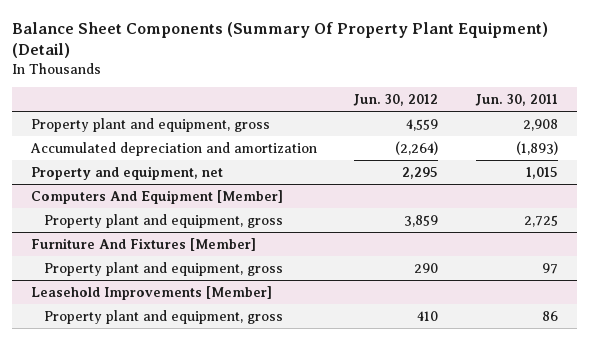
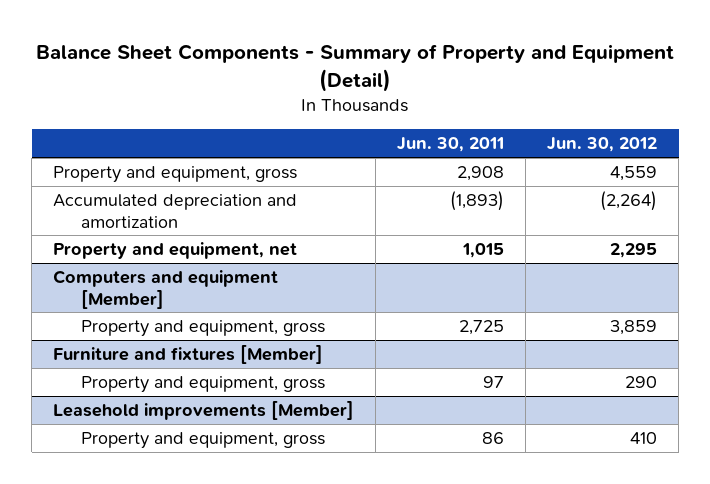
- Balance Sheet Components (Summary Of Property Plant Equipment) (Detail)
+ Balance Sheet Components - Summary of Property and Equipment (Detail)
- | Jun. 30, 2012 | Jun. 30, 2011
+ | Jun. 30, 2011 | Jun. 30, 2012
- Property plant and equipment, gross | 4,559 | 2,908
+ Property and equipment, gross | 2,908 | 4,559
- Computers And Equipment [Member]
- Property plant and equipment, gross | 3,859 | 2,725
- Furniture And Fixtures [Member]
- Property plant and equipment, gross | 290 | 97
- Leasehold Improvements [Member]
- Property plant and equipment, gross | 410 | 86
+ Computers and equipment [Member]
+ Property and equipment, gross | 2,725 | 3,859
+ Furniture and fixtures [Member]
+ Property and equipment, gross | 97 | 290
+ Leasehold improvements [Member]
+ Property and equipment, gross | 86 | 410

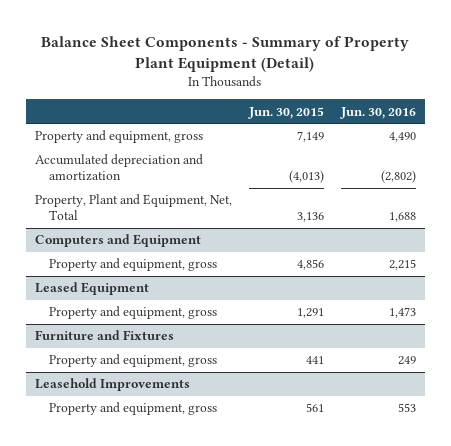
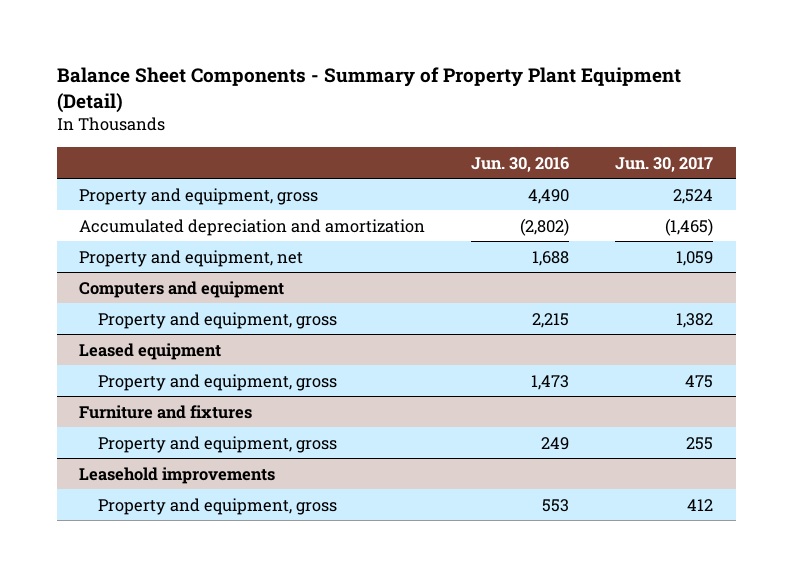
- | Jun. 30, 2015 | Jun. 30, 2016
+ | Jun. 30, 2016 | Jun. 30, 2017
- Property, Plant and Equipment, Net, Total | 3,136 | 1,688
- Computers and Equipment
+ Property and equipment, net | 1,688 | 1,059
+ Computers and equipment
- Leased Equipment
+ Leased equipment
- Furniture and Fixtures
+ Furniture and fixtures
- Leasehold Improvements
+ Leasehold improvements

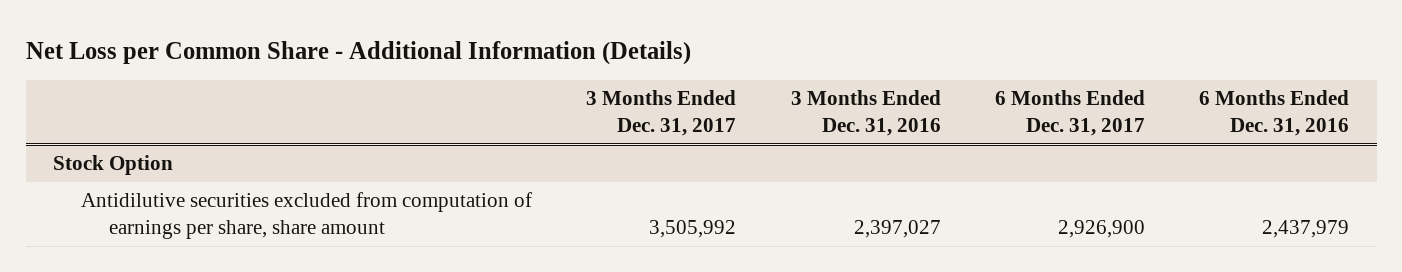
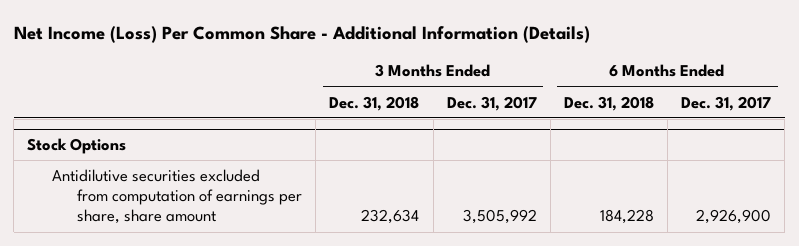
- Net Loss per Common Share - Additional Information (Details)
+ Net Income (Loss) Per Common Share - Additional Information (Details)
- | 3 Months Ended Dec. 31, 2017 | 3 Months Ended Dec. 31, 2016 | 6 Months Ended Dec. 31, 2017 | 6 Months Ended Dec. 31, 2016
+ | 3 Months Ended Dec. 31, 2018 | 3 Months Ended Dec. 31, 2017 | 6 Months Ended Dec. 31, 2018 | 6 Months Ended Dec. 31, 2017
- Stock Option
+ Stock Options

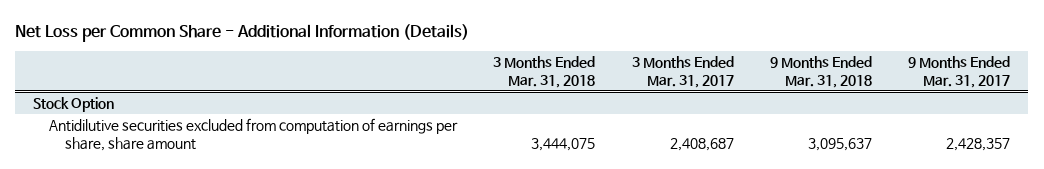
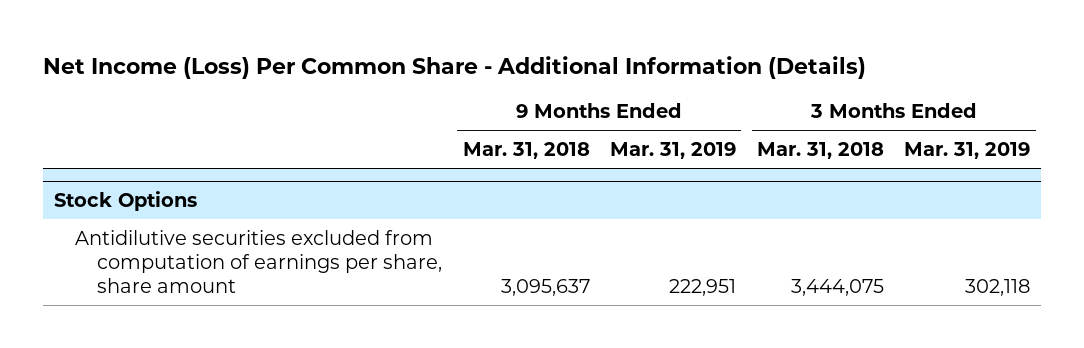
- Net Loss per Common Share - Additional Information (Details)
+ Net Income (Loss) Per Common Share - Additional Information (Details)
- | 3 Months Ended Mar. 31, 2018 | 3 Months Ended Mar. 31, 2017 | 9 Months Ended Mar. 31, 2018 | 9 Months Ended Mar. 31, 2017
+ | 9 Months Ended Mar. 31, 2018 | 9 Months Ended Mar. 31, 2019 | 3 Months Ended Mar. 31, 2018 | 3 Months Ended Mar. 31, 2019
- Stock Option
+ Stock Options

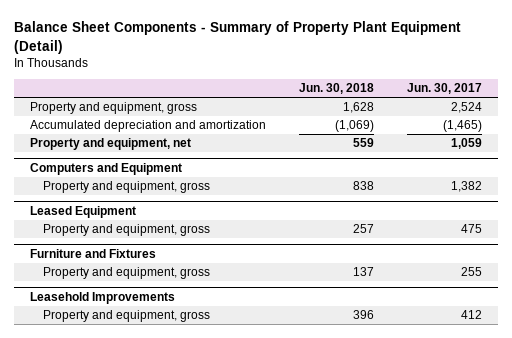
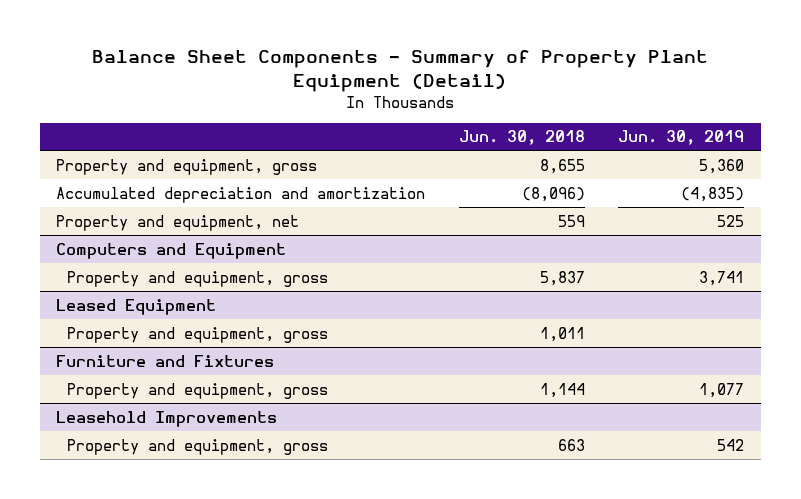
- | Jun. 30, 2018 | Jun. 30, 2017
+ | Jun. 30, 2018 | Jun. 30, 2019
- Property and equipment, gross | 1,628 | 2,524
- Accumulated depreciation and amortization | (1,069) | (1,465)
+ Property and equipment, gross | 8,655 | 5,360
+ Accumulated depreciation and amortization | (8,096) | (4,835)
@ Computers and Equipment
- Property and equipment, gross | 838 | 1,382
+ Property and equipment, gross | 5,837 | 3,741
@ Leased Equipment
- Property and equipment, gross | 257 | 475
+ Property and equipment, gross | 1,011 |
@ Furniture and Fixtures
- Property and equipment, gross | 137 | 255
+ Property and equipment, gross | 1,144 | 1,077
@ Leasehold Improvements
- Property and equipment, gross | 396 | 412
+ Property and equipment, gross | 663 | 542

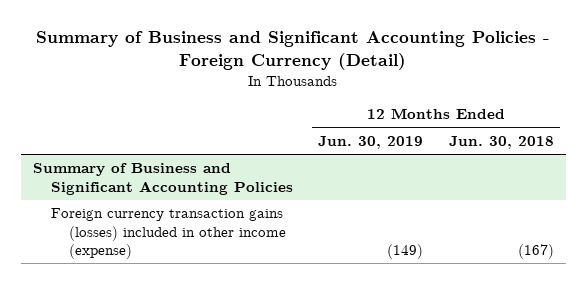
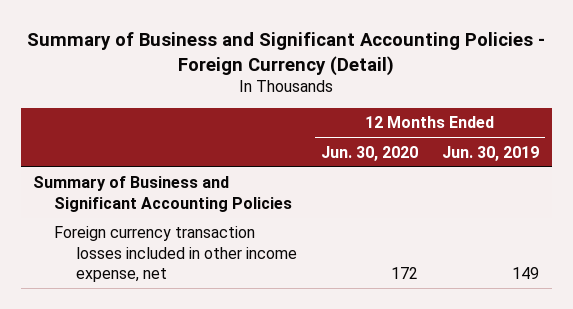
- | 12 Months Ended Jun. 30, 2019 | 12 Months Ended Jun. 30, 2018
+ | 12 Months Ended Jun. 30, 2020 | 12 Months Ended Jun. 30, 2019
- Foreign currency transaction gains (losses) included in other income (expense) | (149) | (167)
+ Foreign currency transaction losses included in other income expense, net | 172 | 149

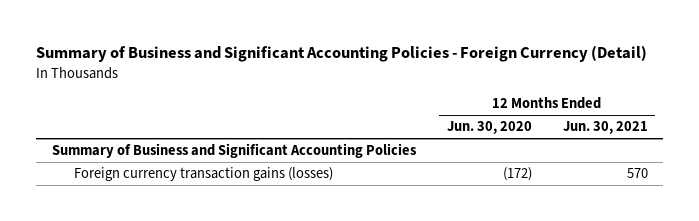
- | 12 Months Ended Jun. 30, 2020 | 12 Months Ended Jun. 30, 2019
+ | 12 Months Ended Jun. 30, 2020 | 12 Months Ended Jun. 30, 2021
- Foreign currency transaction losses included in other income expense, net | 172 | 149
+ Foreign currency transaction gains (losses) | (172) | 570

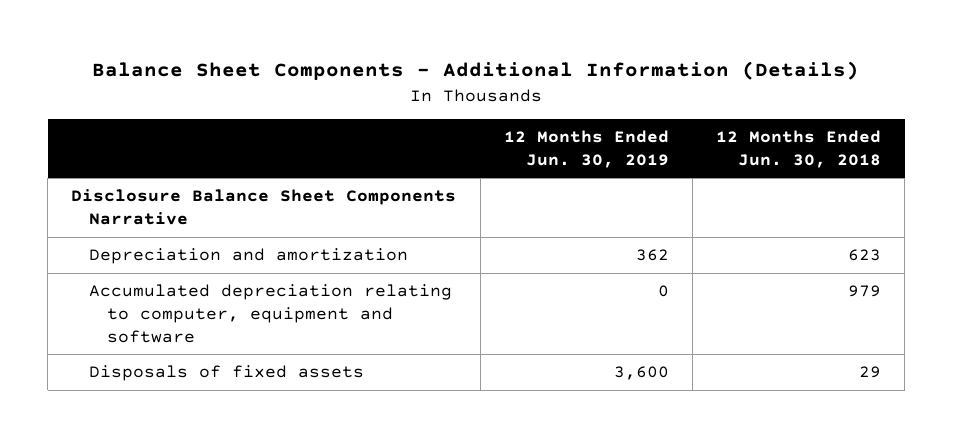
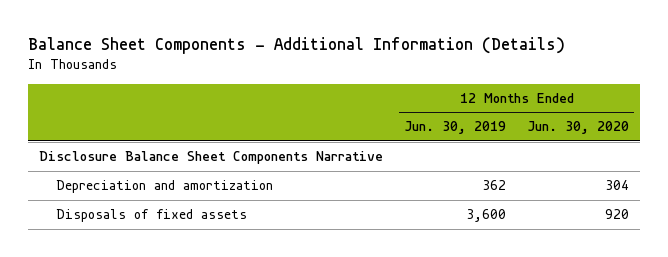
- | 12 Months Ended Jun. 30, 2019 | 12 Months Ended Jun. 30, 2018
+ | 12 Months Ended Jun. 30, 2019 | 12 Months Ended Jun. 30, 2020
- Accumulated depreciation relating to computer, equipment and software | 0 | 979

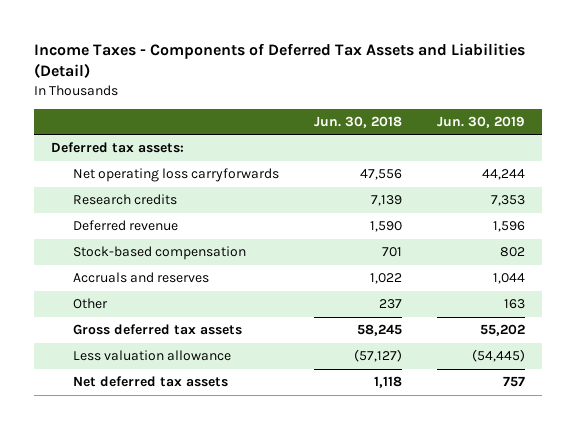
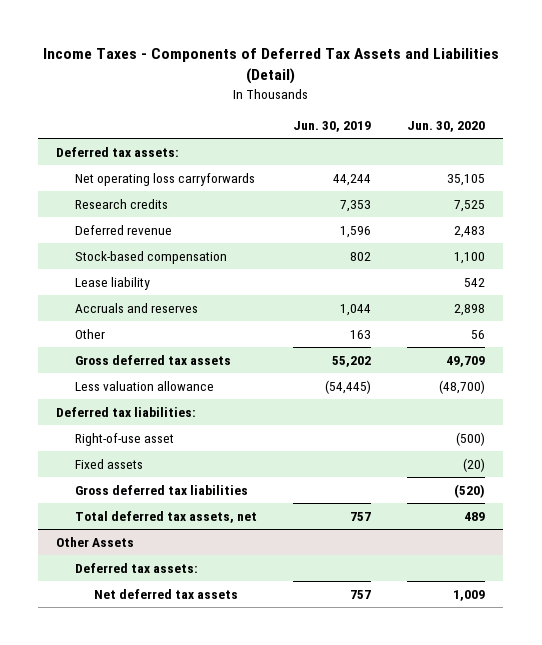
- | Jun. 30, 2018 | Jun. 30, 2019
+ | Jun. 30, 2019 | Jun. 30, 2020
+ Lease liability | | 542
+ Deferred tax liabilities:
+ Right-of-use asset | | (500)
+ Fixed assets | | (20)
+ Gross deferred tax liabilities | | (520)
+ Total deferred tax assets, net | 757 | 489
+ Other Assets
+ Deferred tax assets:

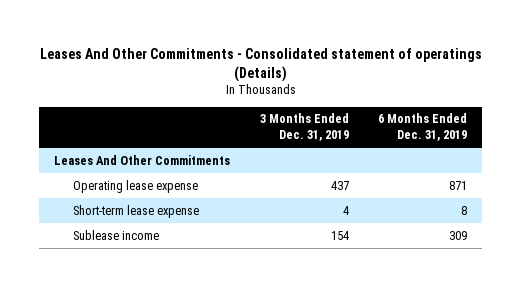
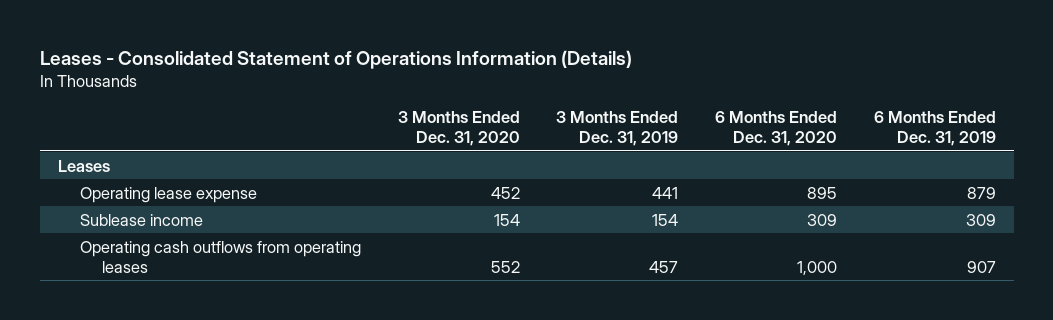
- Leases And Other Commitments - Consolidated statement of operatings (Details)
+ Leases - Consolidated Statement of Operations Information (Details)
- | 3 Months Ended Dec. 31, 2019 | 6 Months Ended Dec. 31, 2019
+ | 3 Months Ended Dec. 31, 2020 | 3 Months Ended Dec. 31, 2019 | 6 Months Ended Dec. 31, 2020 | 6 Months Ended Dec. 31, 2019
- Leases And Other Commitments
- Operating lease expense | 437 | 871
- Short-term lease expense | 4 | 8
+ Leases
+ Operating lease expense | 452 | 441 | 895 | 879
+ Operating cash outflows from operating leases | 552 | 457 | 1,000 | 907

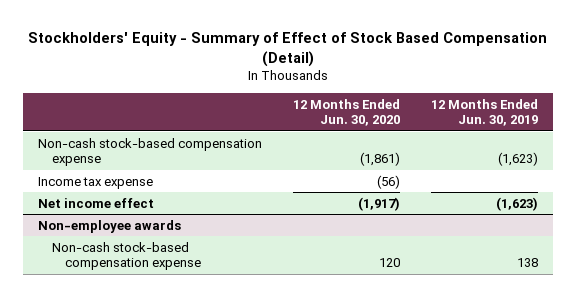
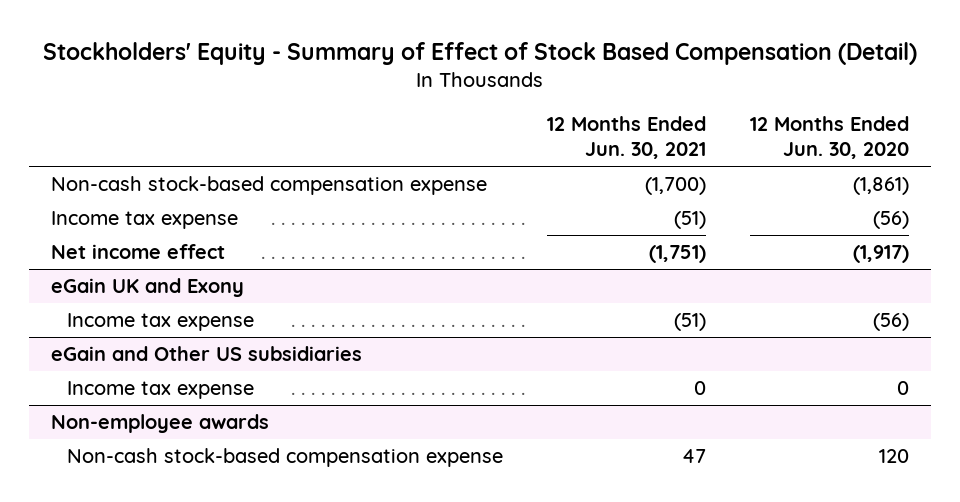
- | 12 Months Ended Jun. 30, 2020 | 12 Months Ended Jun. 30, 2019
+ | 12 Months Ended Jun. 30, 2021 | 12 Months Ended Jun. 30, 2020
+ eGain UK and Exony
+ Income tax expense | (51) | (56)
+ eGain and Other US subsidiaries
+ Income tax expense | 0 | 0

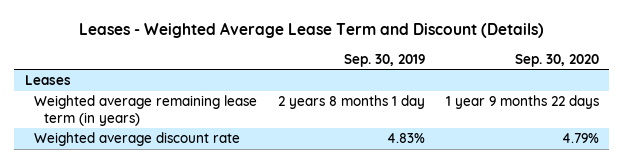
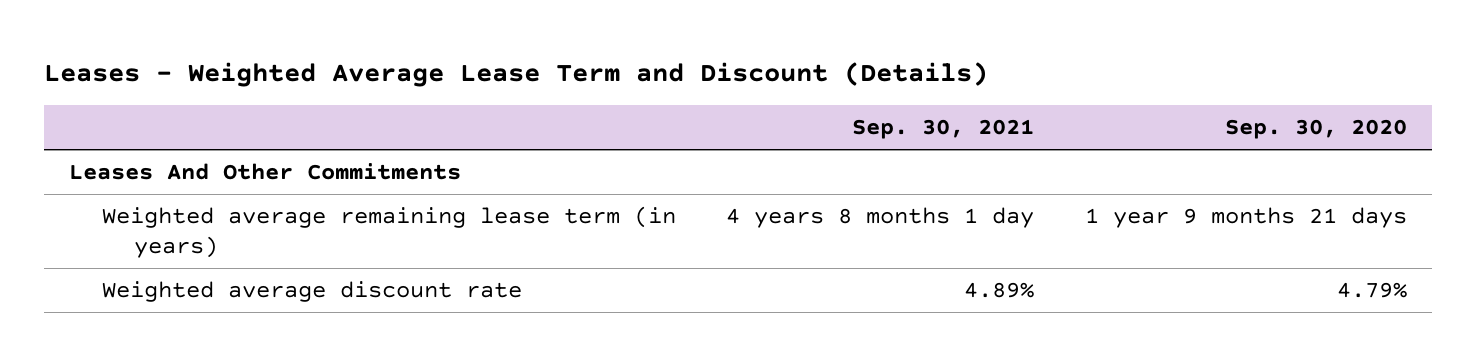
- | Sep. 30, 2019 | Sep. 30, 2020
+ | Sep. 30, 2021 | Sep. 30, 2020
- Leases
- Weighted average remaining lease term (in years) | 2 years 8 months 1 day | 1 year 9 months 22 days
+ Leases And Other Commitments
+ Weighted average remaining lease term (in years) | 4 years 8 months 1 day | 1 year 9 months 21 days

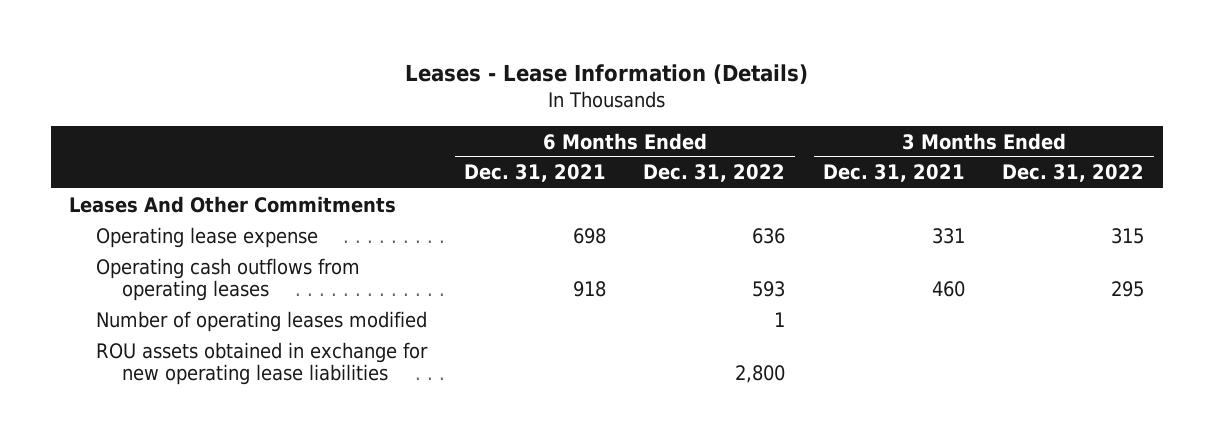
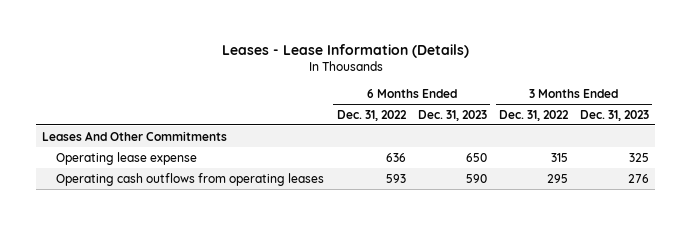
- | 6 Months Ended Dec. 31, 2021 | 6 Months Ended Dec. 31, 2022 | 3 Months Ended Dec. 31, 2021 | 3 Months Ended Dec. 31, 2022
+ | 6 Months Ended Dec. 31, 2022 | 6 Months Ended Dec. 31, 2023 | 3 Months Ended Dec. 31, 2022 | 3 Months Ended Dec. 31, 2023
- Number of operating leases modified | | 1 | |
- ROU assets obtained in exchange for new operating lease liabilities | | 2,800 | |

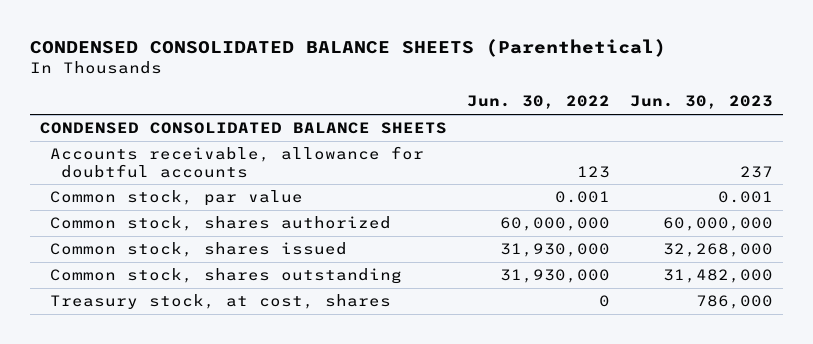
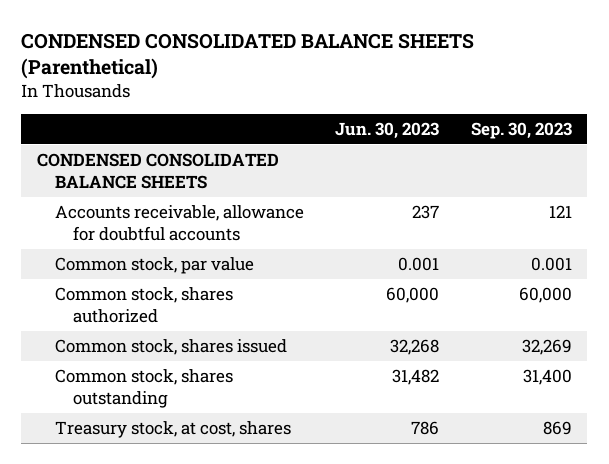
- | Jun. 30, 2022 | Jun. 30, 2023
+ | Jun. 30, 2023 | Sep. 30, 2023
- Common stock, shares authorized | 60,000,000 | 60,000,000
- Common stock, shares issued | 31,930,000 | 32,268,000
- Common stock, shares outstanding | 31,930,000 | 31,482,000
- Treasury stock, at cost, shares | 0 | 786,000
+ Common stock, shares authorized | 60,000 | 60,000
+ Common stock, shares issued | 32,268 | 32,269
+ Common stock, shares outstanding | 31,482 | 31,400
+ Treasury stock, at cost, shares | 786 | 869

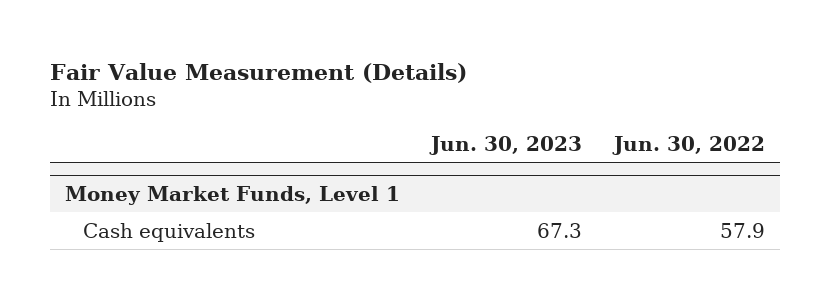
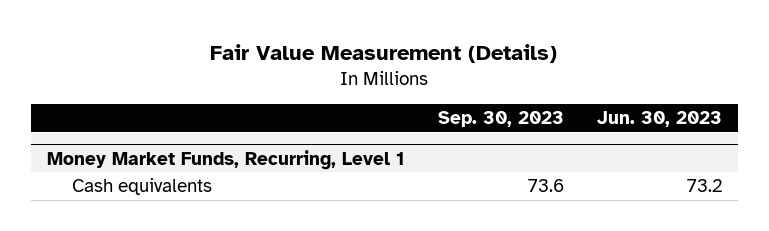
- | Jun. 30, 2023 | Jun. 30, 2022
+ | Sep. 30, 2023 | Jun. 30, 2023
- Money Market Funds, Level 1
- Cash equivalents | 67.3 | 57.9
+ Money Market Funds, Recurring, Level 1
+ Cash equivalents | 73.6 | 73.2

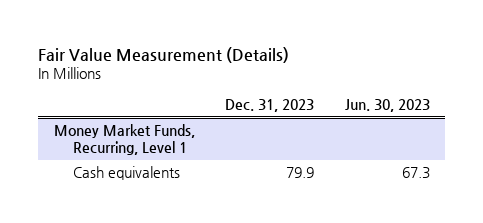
- | Sep. 30, 2023 | Jun. 30, 2023
+ | Dec. 31, 2023 | Jun. 30, 2023
@ Money Market Funds, Recurring, Level 1
- Cash equivalents | 73.6 | 73.2
+ Cash equivalents | 79.9 | 67.3

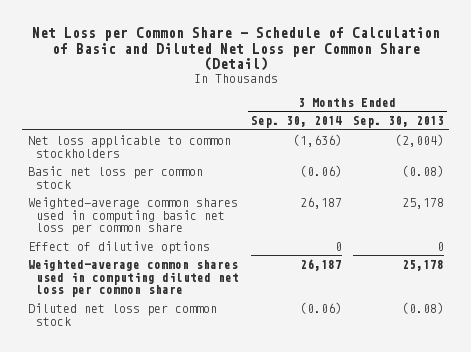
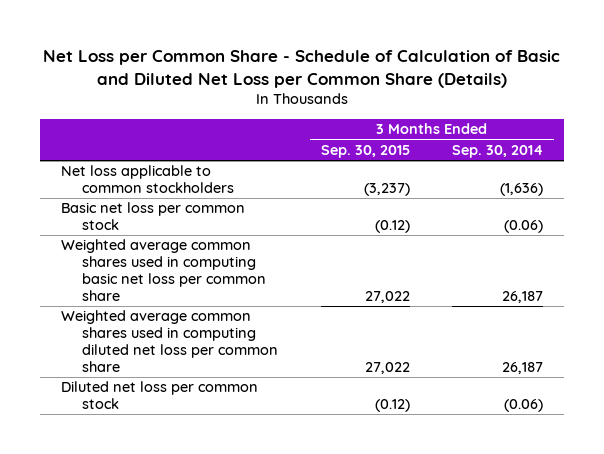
- Net Loss per Common Share - Schedule of Calculation of Basic and Diluted Net Loss per Common Share (Detail)
+ Net Loss per Common Share - Schedule of Calculation of Basic and Diluted Net Loss per Common Share (Details)
- | 3 Months Ended Sep. 30, 2014 | 3 Months Ended Sep. 30, 2013
+ | 3 Months Ended Sep. 30, 2015 | 3 Months Ended Sep. 30, 2014
- Weighted-average common shares used in computing basic net loss per common share | 26,187 | 25,178
- Effect of dilutive options | 0 | 0
- Weighted-average common shares used in computing diluted net loss per common share | 26,187 | 25,178
+ Weighted average common shares used in computing basic net loss per common share | 27,022 | 26,187
+ Weighted average common shares used in computing diluted net loss per common share | 27,022 | 26,187

